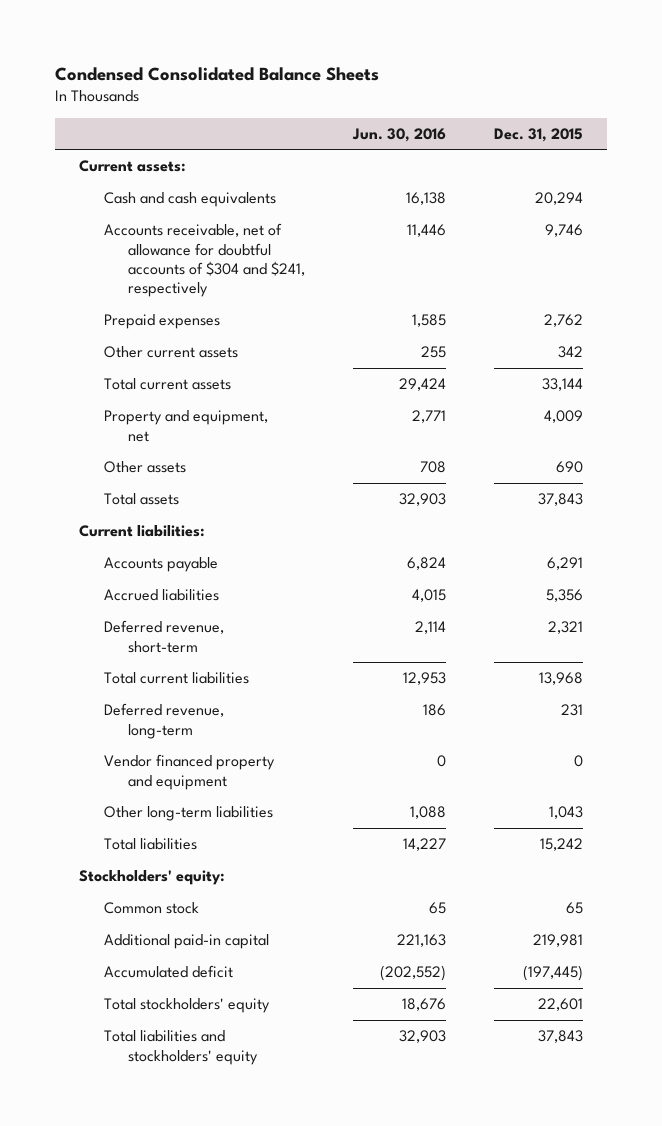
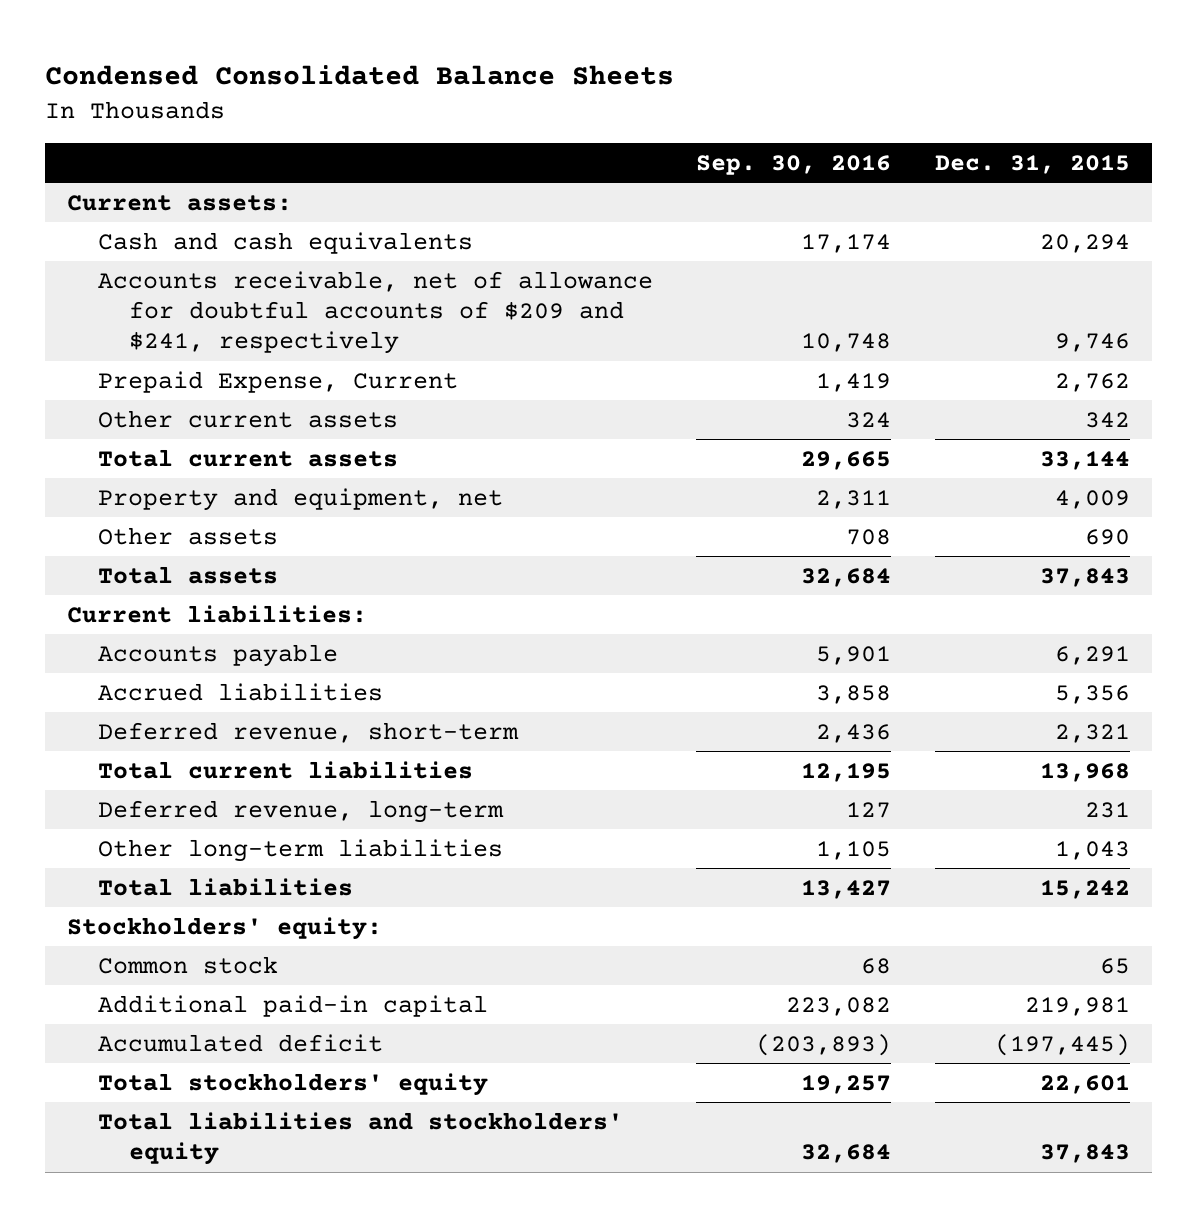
- | Jun. 30, 2016 | Dec. 31, 2015
+ | Sep. 30, 2016 | Dec. 31, 2015
- Accounts receivable, net of allowance for doubtful accounts of $304 and $241, respectively | 11,446 | 9,746
- Prepaid expenses | 1,585 | 2,762
+ Accounts receivable, net of allowance for doubtful accounts of $209 and $241, respectively | 10,748 | 9,746
+ Prepaid Expense, Current | 1,419 | 2,762
- Vendor financed property and equipment | 0 | 0

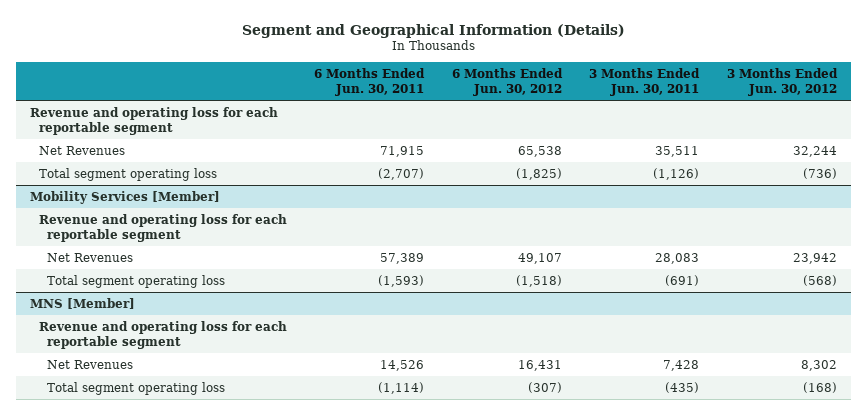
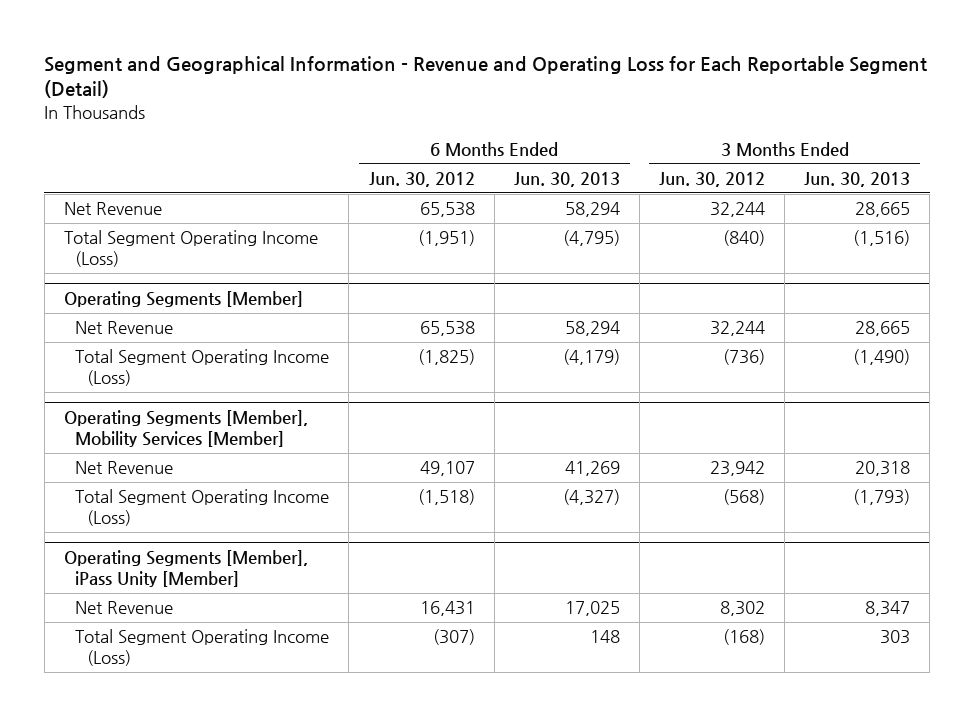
- Segment and Geographical Information (Details)
+ Segment and Geographical Information - Revenue and Operating Loss for Each Reportable Segment (Detail)
- | 6 Months Ended Jun. 30, 2011 | 6 Months Ended Jun. 30, 2012 | 3 Months Ended Jun. 30, 2011 | 3 Months Ended Jun. 30, 2012
+ | 6 Months Ended Jun. 30, 2012 | 6 Months Ended Jun. 30, 2013 | 3 Months Ended Jun. 30, 2012 | 3 Months Ended Jun. 30, 2013
- Revenue and operating loss for each reportable segment
- Net Revenues | 71,915 | 65,538 | 35,511 | 32,244
- Total segment operating loss | (2,707) | (1,825) | (1,126) | (736)
- Mobility Services [Member]
- Revenue and operating loss for each reportable segment
- Net Revenues | 57,389 | 49,107 | 28,083 | 23,942
- Total segment operating loss | (1,593) | (1,518) | (691) | (568)
- MNS [Member]
- Revenue and operating loss for each reportable segment
- Net Revenues | 14,526 | 16,431 | 7,428 | 8,302
- Total segment operating loss | (1,114) | (307) | (435) | (168)
+ Net Revenue | 65,538 | 58,294 | 32,244 | 28,665
+ Total Segment Operating Income (Loss) | (1,951) | (4,795) | (840) | (1,516)
+ Operating Segments [Member]
+ Net Revenue | 65,538 | 58,294 | 32,244 | 28,665
+ Total Segment Operating Income (Loss) | (1,825) | (4,179) | (736) | (1,490)
+ Operating Segments [Member], Mobility Services [Member]
+ Net Revenue | 49,107 | 41,269 | 23,942 | 20,318
+ Total Segment Operating Income (Loss) | (1,518) | (4,327) | (568) | (1,793)
+ Operating Segments [Member], iPass Unity [Member]
+ Net Revenue | 16,431 | 17,025 | 8,302 | 8,347
+ Total Segment Operating Income (Loss) | (307) | 148 | (168) | 303

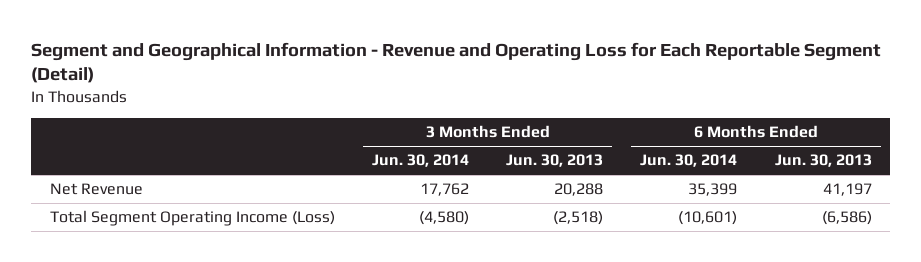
- | 6 Months Ended Jun. 30, 2012 | 6 Months Ended Jun. 30, 2013 | 3 Months Ended Jun. 30, 2012 | 3 Months Ended Jun. 30, 2013
+ | 3 Months Ended Jun. 30, 2014 | 3 Months Ended Jun. 30, 2013 | 6 Months Ended Jun. 30, 2014 | 6 Months Ended Jun. 30, 2013
- Net Revenue | 65,538 | 58,294 | 32,244 | 28,665
- Total Segment Operating Income (Loss) | (1,951) | (4,795) | (840) | (1,516)
- Operating Segments [Member]
- Net Revenue | 65,538 | 58,294 | 32,244 | 28,665
- Total Segment Operating Income (Loss) | (1,825) | (4,179) | (736) | (1,490)
- Operating Segments [Member], Mobility Services [Member]
- Net Revenue | 49,107 | 41,269 | 23,942 | 20,318
- Total Segment Operating Income (Loss) | (1,518) | (4,327) | (568) | (1,793)
- Operating Segments [Member], iPass Unity [Member]
- Net Revenue | 16,431 | 17,025 | 8,302 | 8,347
- Total Segment Operating Income (Loss) | (307) | 148 | (168) | 303
+ Net Revenue | 17,762 | 20,288 | 35,399 | 41,197
+ Total Segment Operating Income (Loss) | (4,580) | (2,518) | (10,601) | (6,586)

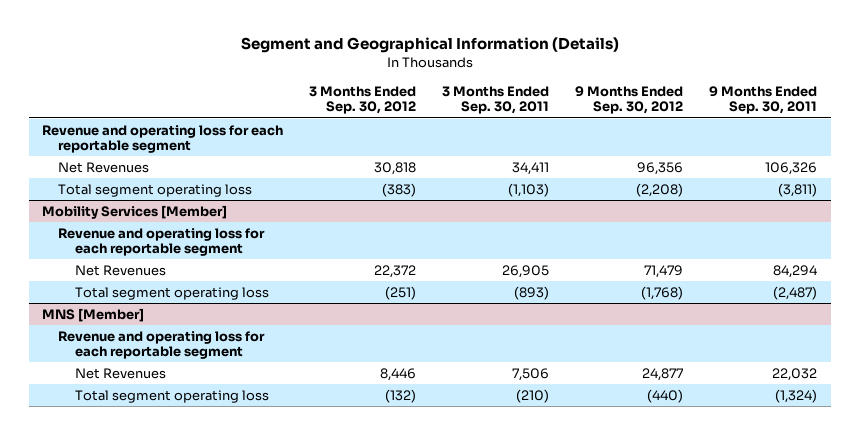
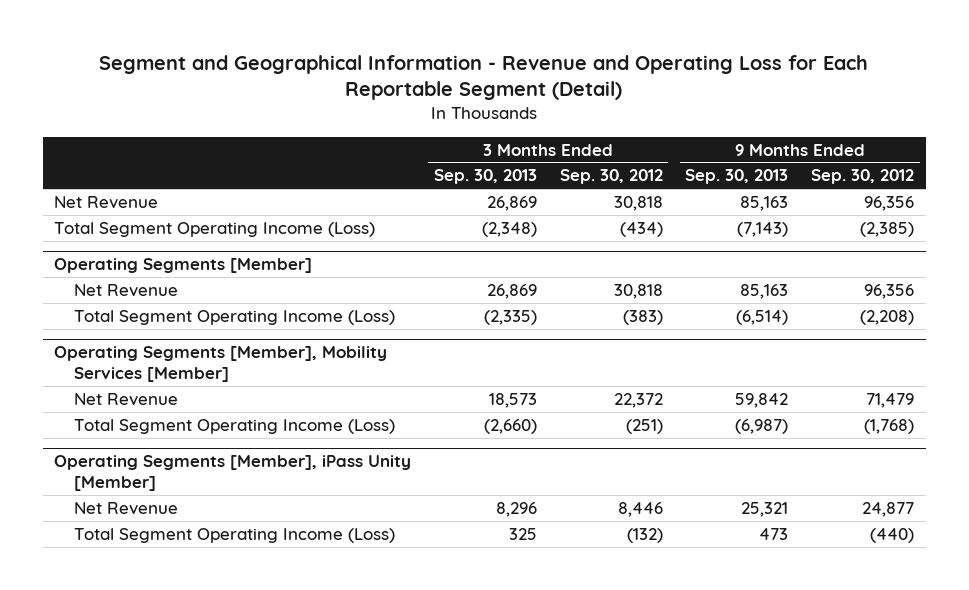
- Segment and Geographical Information (Details)
+ Segment and Geographical Information - Revenue and Operating Loss for Each Reportable Segment (Detail)
- | 3 Months Ended Sep. 30, 2012 | 3 Months Ended Sep. 30, 2011 | 9 Months Ended Sep. 30, 2012 | 9 Months Ended Sep. 30, 2011
+ | 3 Months Ended Sep. 30, 2013 | 3 Months Ended Sep. 30, 2012 | 9 Months Ended Sep. 30, 2013 | 9 Months Ended Sep. 30, 2012
- Revenue and operating loss for each reportable segment
- Net Revenues | 30,818 | 34,411 | 96,356 | 106,326
- Total segment operating loss | (383) | (1,103) | (2,208) | (3,811)
- Mobility Services [Member]
- Revenue and operating loss for each reportable segment
- Net Revenues | 22,372 | 26,905 | 71,479 | 84,294
- Total segment operating loss | (251) | (893) | (1,768) | (2,487)
- MNS [Member]
- Revenue and operating loss for each reportable segment
- Net Revenues | 8,446 | 7,506 | 24,877 | 22,032
- Total segment operating loss | (132) | (210) | (440) | (1,324)
+ Net Revenue | 26,869 | 30,818 | 85,163 | 96,356
+ Total Segment Operating Income (Loss) | (2,348) | (434) | (7,143) | (2,385)
+ Operating Segments [Member]
+ Net Revenue | 26,869 | 30,818 | 85,163 | 96,356
+ Total Segment Operating Income (Loss) | (2,335) | (383) | (6,514) | (2,208)
+ Operating Segments [Member], Mobility Services [Member]
+ Net Revenue | 18,573 | 22,372 | 59,842 | 71,479
+ Total Segment Operating Income (Loss) | (2,660) | (251) | (6,987) | (1,768)
+ Operating Segments [Member], iPass Unity [Member]
+ Net Revenue | 8,296 | 8,446 | 25,321 | 24,877
+ Total Segment Operating Income (Loss) | 325 | (132) | 473 | (440)

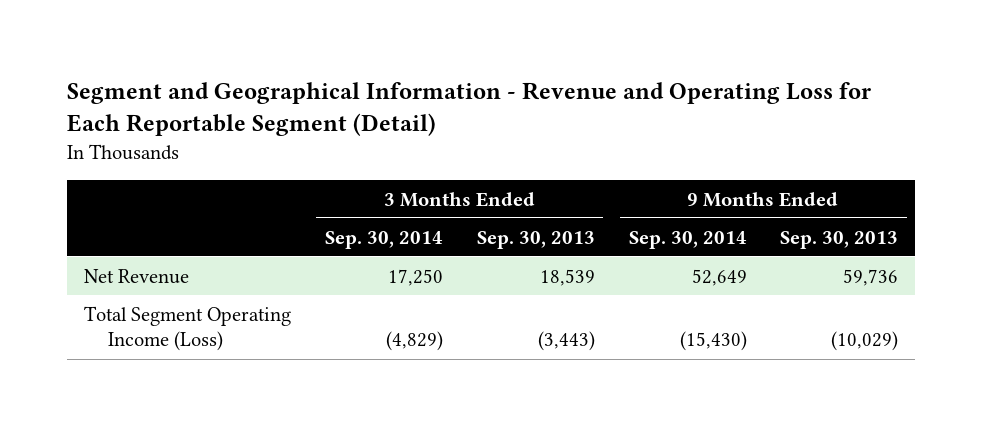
- | 3 Months Ended Sep. 30, 2013 | 3 Months Ended Sep. 30, 2012 | 9 Months Ended Sep. 30, 2013 | 9 Months Ended Sep. 30, 2012
+ | 3 Months Ended Sep. 30, 2014 | 3 Months Ended Sep. 30, 2013 | 9 Months Ended Sep. 30, 2014 | 9 Months Ended Sep. 30, 2013
- Net Revenue | 26,869 | 30,818 | 85,163 | 96,356
- Total Segment Operating Income (Loss) | (2,348) | (434) | (7,143) | (2,385)
- Operating Segments [Member]
- Net Revenue | 26,869 | 30,818 | 85,163 | 96,356
- Total Segment Operating Income (Loss) | (2,335) | (383) | (6,514) | (2,208)
- Operating Segments [Member], Mobility Services [Member]
- Net Revenue | 18,573 | 22,372 | 59,842 | 71,479
- Total Segment Operating Income (Loss) | (2,660) | (251) | (6,987) | (1,768)
- Operating Segments [Member], iPass Unity [Member]
- Net Revenue | 8,296 | 8,446 | 25,321 | 24,877
- Total Segment Operating Income (Loss) | 325 | (132) | 473 | (440)
+ Net Revenue | 17,250 | 18,539 | 52,649 | 59,736
+ Total Segment Operating Income (Loss) | (4,829) | (3,443) | (15,430) | (10,029)

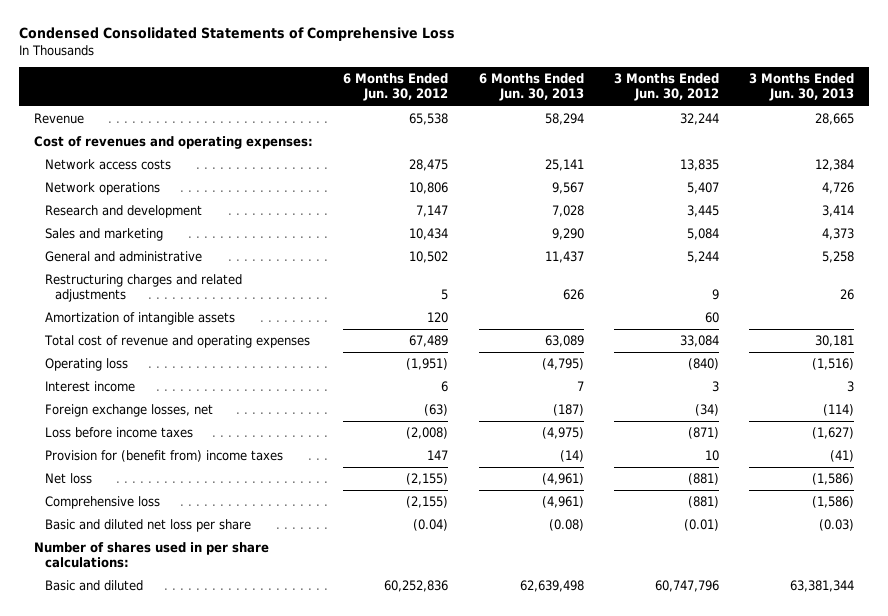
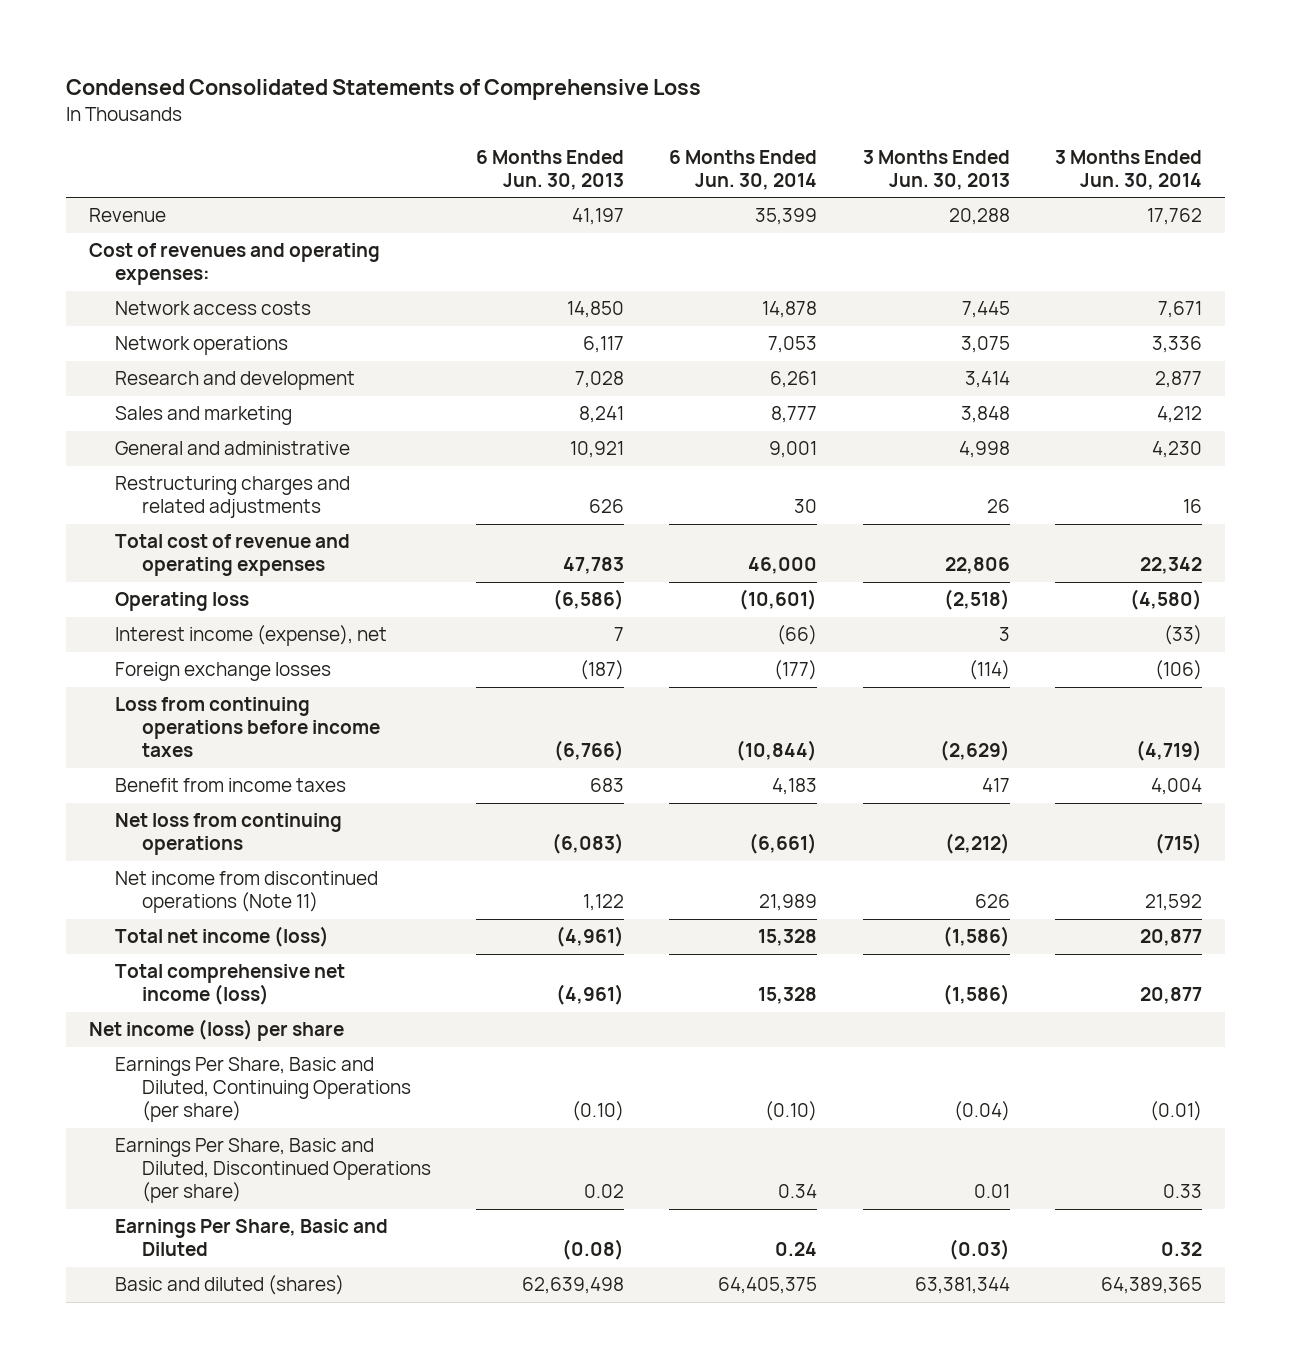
- | 6 Months Ended Jun. 30, 2012 | 6 Months Ended Jun. 30, 2013 | 3 Months Ended Jun. 30, 2012 | 3 Months Ended Jun. 30, 2013
+ | 6 Months Ended Jun. 30, 2013 | 6 Months Ended Jun. 30, 2014 | 3 Months Ended Jun. 30, 2013 | 3 Months Ended Jun. 30, 2014
- Revenue | 65,538 | 58,294 | 32,244 | 28,665
+ Revenue | 41,197 | 35,399 | 20,288 | 17,762
- Network access costs | 28,475 | 25,141 | 13,835 | 12,384
- Network operations | 10,806 | 9,567 | 5,407 | 4,726
+ Network access costs | 14,850 | 14,878 | 7,445 | 7,671
+ Network operations | 6,117 | 7,053 | 3,075 | 3,336
- Sales and marketing | 10,434 | 9,290 | 5,084 | 4,373
- General and administrative | 10,502 | 11,437 | 5,244 | 5,258
+ Sales and marketing | 8,241 | 8,777 | 3,848 | 4,212
+ General and administrative | 10,921 | 9,001 | 4,998 | 4,230
- Amortization of intangible assets | 120 | | 60 |
- Total cost of revenue and operating expenses | 67,489 | 63,089 | 33,084 | 30,181
- Operating loss | (1,951) | (4,795) | (840) | (1,516)
- Interest income | 6 | 7 | 3 | 3
- Foreign exchange losses, net | (63) | (187) | (34) | (114)
- Loss before income taxes | (2,008) | (4,975) | (871) | (1,627)
- Provision for (benefit from) income taxes | 147 | (14) | 10 | (41)
- Net loss | (2,155) | (4,961) | (881) | (1,586)
- Comprehensive loss | (2,155) | (4,961) | (881) | (1,586)
- Basic and diluted net loss per share | (0.04) | (0.08) | (0.01) | (0.03)
- Number of shares used in per share calculations:
- Basic and diluted | 60,252,836 | 62,639,498 | 60,747,796 | 63,381,344
+ Total cost of revenue and operating expenses | 47,783 | 46,000 | 22,806 | 22,342
+ Operating loss | (6,586) | (10,601) | (2,518) | (4,580)
+ Interest income (expense), net | 7 | (66) | 3 | (33)
+ Foreign exchange losses | (187) | (177) | (114) | (106)
+ Loss from continuing operations before income taxes | (6,766) | (10,844) | (2,629) | (4,719)
+ Benefit from income taxes | 683 | 4,183 | 417 | 4,004
+ Net loss from continuing operations | (6,083) | (6,661) | (2,212) | (715)
+ Net income from discontinued operations (Note 11) | 1,122 | 21,989 | 626 | 21,592
+ Total net income (loss) | (4,961) | 15,328 | (1,586) | 20,877
+ Total comprehensive net income (loss) | (4,961) | 15,328 | (1,586) | 20,877
+ Net income (loss) per share
+ Earnings Per Share, Basic and Diluted, Continuing Operations (per share) | (0.10) | (0.10) | (0.04) | (0.01)
+ Earnings Per Share, Basic and Diluted, Discontinued Operations (per share) | 0.02 | 0.34 | 0.01 | 0.33
+ Earnings Per Share, Basic and Diluted | (0.08) | 0.24 | (0.03) | 0.32
+ Basic and diluted (shares) | 62,639,498 | 64,405,375 | 63,381,344 | 64,389,365

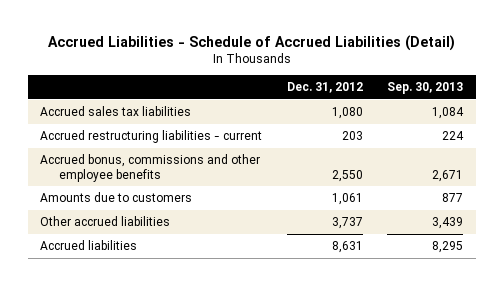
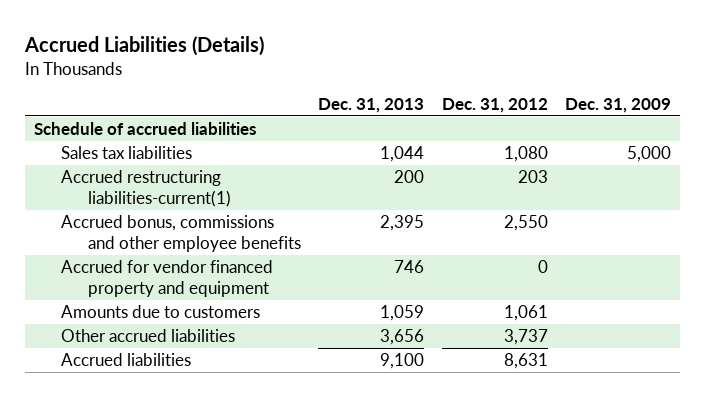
- Accrued Liabilities - Schedule of Accrued Liabilities (Detail)
+ Accrued Liabilities (Details)
- | Dec. 31, 2012 | Sep. 30, 2013
+ | Dec. 31, 2013 | Dec. 31, 2012 | Dec. 31, 2009
- Accrued sales tax liabilities | 1,080 | 1,084
- Accrued restructuring liabilities - current | 203 | 224
+ Schedule of accrued liabilities
+ Sales tax liabilities | 1,044 | 1,080 | 5,000
+ Accrued restructuring liabilities-current(1) | 200 | 203 |
+ Accrued for vendor financed property and equipment | 746 | 0 |

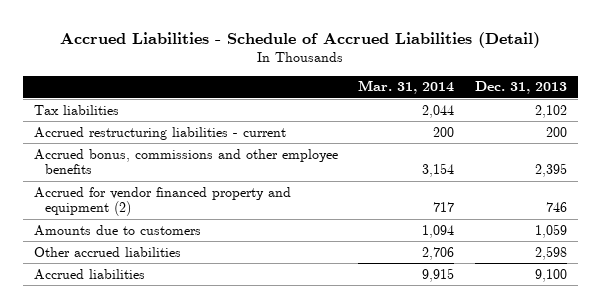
- Accrued Liabilities (Details)
+ Accrued Liabilities - Schedule of Accrued Liabilities (Detail)
- | Dec. 31, 2013 | Dec. 31, 2012 | Dec. 31, 2009
+ | Mar. 31, 2014 | Dec. 31, 2013
- Schedule of accrued liabilities
- Sales tax liabilities | 1,044 | 1,080 | 5,000
- Accrued restructuring liabilities-current(1) | 200 | 203 |
+ Tax liabilities | 2,044 | 2,102
+ Accrued restructuring liabilities - current | 200 | 200
- Accrued for vendor financed property and equipment | 746 | 0 |
+ Accrued for vendor financed property and equipment (2) | 717 | 746
- Other accrued liabilities | 3,656 | 3,737 |
+ Other accrued liabilities | 2,706 | 2,598

